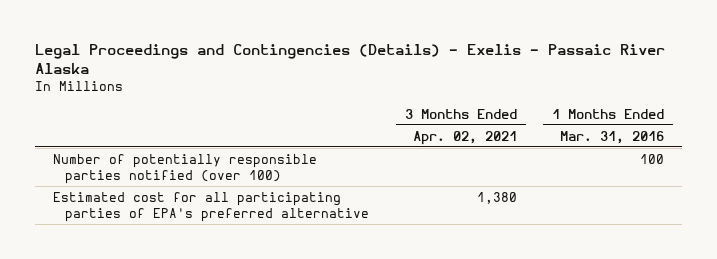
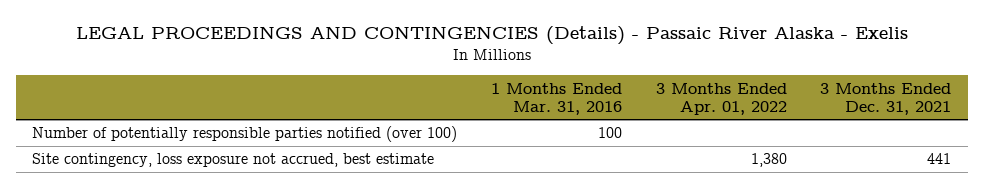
- Legal Proceedings and Contingencies (Details) - Exelis - Passaic River Alaska
+ LEGAL PROCEEDINGS AND CONTINGENCIES (Details) - Passaic River Alaska - Exelis
- | 3 Months Ended Apr. 02, 2021 | 1 Months Ended Mar. 31, 2016
+ | 1 Months Ended Mar. 31, 2016 | 3 Months Ended Apr. 01, 2022 | 3 Months Ended Dec. 31, 2021
- Estimated cost for all participating parties of EPA's preferred alternative | 1,380 |
+ Site contingency, loss exposure not accrued, best estimate | | 1,380 | 441

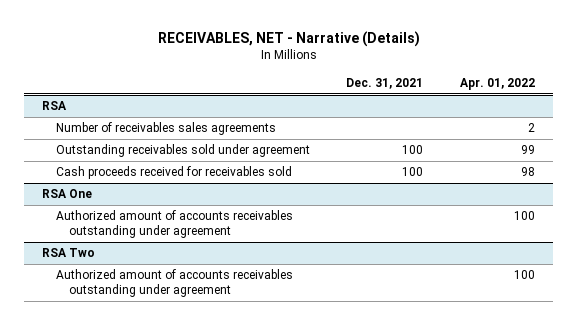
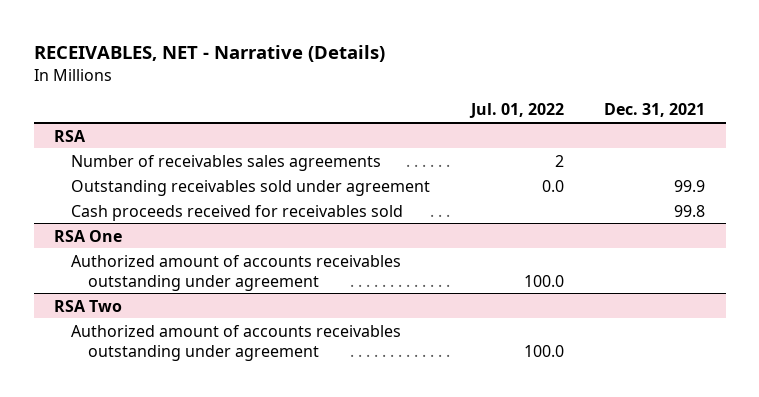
- | Dec. 31, 2021 | Apr. 01, 2022
+ | Jul. 01, 2022 | Dec. 31, 2021
@ RSA
- Outstanding receivables sold under agreement | 100 | 99
- Cash proceeds received for receivables sold | 100 | 98
+ Outstanding receivables sold under agreement | 0.0 | 99.9
+ Cash proceeds received for receivables sold | | 99.8

